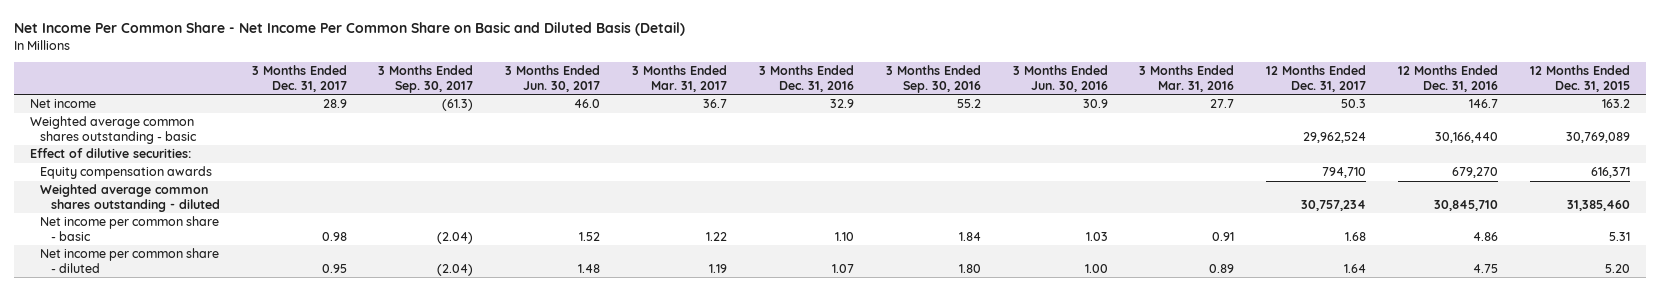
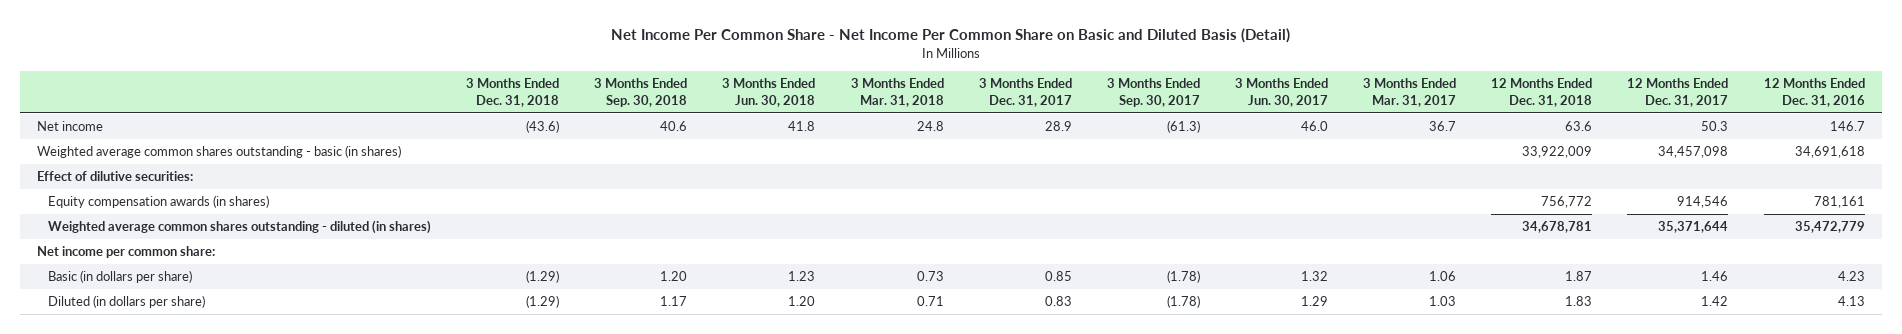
- | 3 Months Ended Dec. 31, 2017 | 3 Months Ended Sep. 30, 2017 | 3 Months Ended Jun. 30, 2017 | 3 Months Ended Mar. 31, 2017 | 3 Months Ended Dec. 31, 2016 | 3 Months Ended Sep. 30, 2016 | 3 Months Ended Jun. 30, 2016 | 3 Months Ended Mar. 31, 2016 | 12 Months Ended Dec. 31, 2017 | 12 Months Ended Dec. 31, 2016 | 12 Months Ended Dec. 31, 2015
+ | 3 Months Ended Dec. 31, 2018 | 3 Months Ended Sep. 30, 2018 | 3 Months Ended Jun. 30, 2018 | 3 Months Ended Mar. 31, 2018 | 3 Months Ended Dec. 31, 2017 | 3 Months Ended Sep. 30, 2017 | 3 Months Ended Jun. 30, 2017 | 3 Months Ended Mar. 31, 2017 | 12 Months Ended Dec. 31, 2018 | 12 Months Ended Dec. 31, 2017 | 12 Months Ended Dec. 31, 2016
- Weighted average common shares outstanding - basic | | | | | | | | | 29,962,524 | 30,166,440 | 30,769,089
+ Weighted average common shares outstanding - basic (in shares) | | | | | | | | | 33,922,009 | 34,457,098 | 34,691,618
- Equity compensation awards | | | | | | | | | 794,710 | 679,270 | 616,371
- Weighted average common shares outstanding - diluted | | | | | | | | | 30,757,234 | 30,845,710 | 31,385,460
- Net income per common share - basic | 0.98 | (2.04) | 1.52 | 1.22 | 1.10 | 1.84 | 1.03 | 0.91 | 1.68 | 4.86 | 5.31
- Net income per common share - diluted | 0.95 | (2.04) | 1.48 | 1.19 | 1.07 | 1.80 | 1.00 | 0.89 | 1.64 | 4.75 | 5.20
+ Equity compensation awards (in shares) | | | | | | | | | 756,772 | 914,546 | 781,161
+ Weighted average common shares outstanding - diluted (in shares) | | | | | | | | | 34,678,781 | 35,371,644 | 35,472,779
+ Net income per common share:
+ Basic (in dollars per share) | (1.29) | 1.20 | 1.23 | 0.73 | 0.85 | (1.78) | 1.32 | 1.06 | 1.87 | 1.46 | 4.23
+ Diluted (in dollars per share) | (1.29) | 1.17 | 1.20 | 0.71 | 0.83 | (1.78) | 1.29 | 1.03 | 1.83 | 1.42 | 4.13

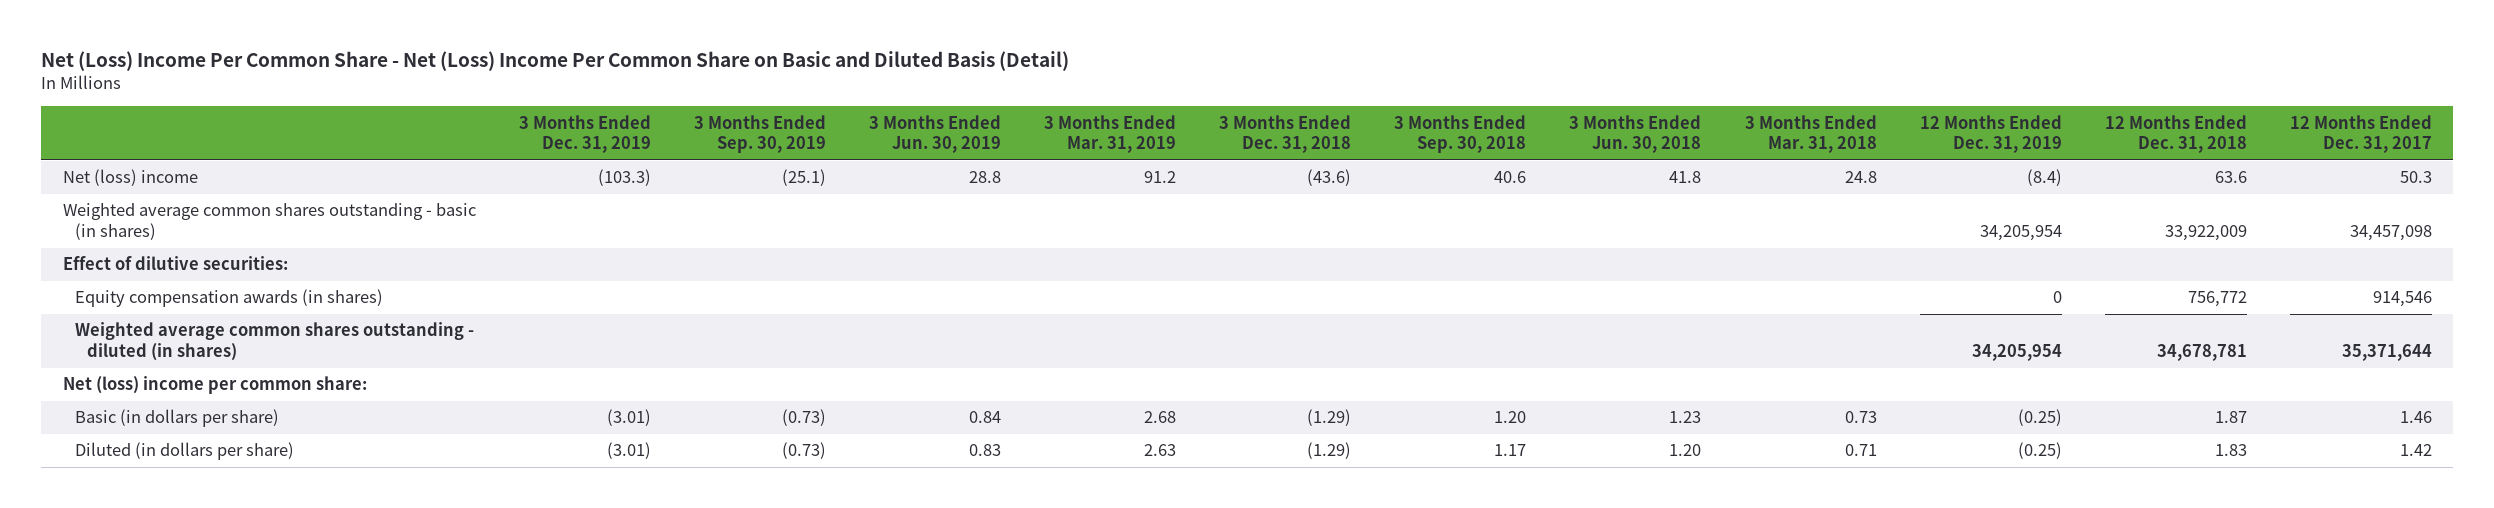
- Net Income Per Common Share - Net Income Per Common Share on Basic and Diluted Basis (Detail)
+ Net (Loss) Income Per Common Share - Net (Loss) Income Per Common Share on Basic and Diluted Basis (Detail)
- | 3 Months Ended Dec. 31, 2018 | 3 Months Ended Sep. 30, 2018 | 3 Months Ended Jun. 30, 2018 | 3 Months Ended Mar. 31, 2018 | 3 Months Ended Dec. 31, 2017 | 3 Months Ended Sep. 30, 2017 | 3 Months Ended Jun. 30, 2017 | 3 Months Ended Mar. 31, 2017 | 12 Months Ended Dec. 31, 2018 | 12 Months Ended Dec. 31, 2017 | 12 Months Ended Dec. 31, 2016
+ | 3 Months Ended Dec. 31, 2019 | 3 Months Ended Sep. 30, 2019 | 3 Months Ended Jun. 30, 2019 | 3 Months Ended Mar. 31, 2019 | 3 Months Ended Dec. 31, 2018 | 3 Months Ended Sep. 30, 2018 | 3 Months Ended Jun. 30, 2018 | 3 Months Ended Mar. 31, 2018 | 12 Months Ended Dec. 31, 2019 | 12 Months Ended Dec. 31, 2018 | 12 Months Ended Dec. 31, 2017
- Net income | (43.6) | 40.6 | 41.8 | 24.8 | 28.9 | (61.3) | 46.0 | 36.7 | 63.6 | 50.3 | 146.7
+ Net (loss) income | (103.3) | (25.1) | 28.8 | 91.2 | (43.6) | 40.6 | 41.8 | 24.8 | (8.4) | 63.6 | 50.3
- Net income per common share:
+ Net (loss) income per common share:

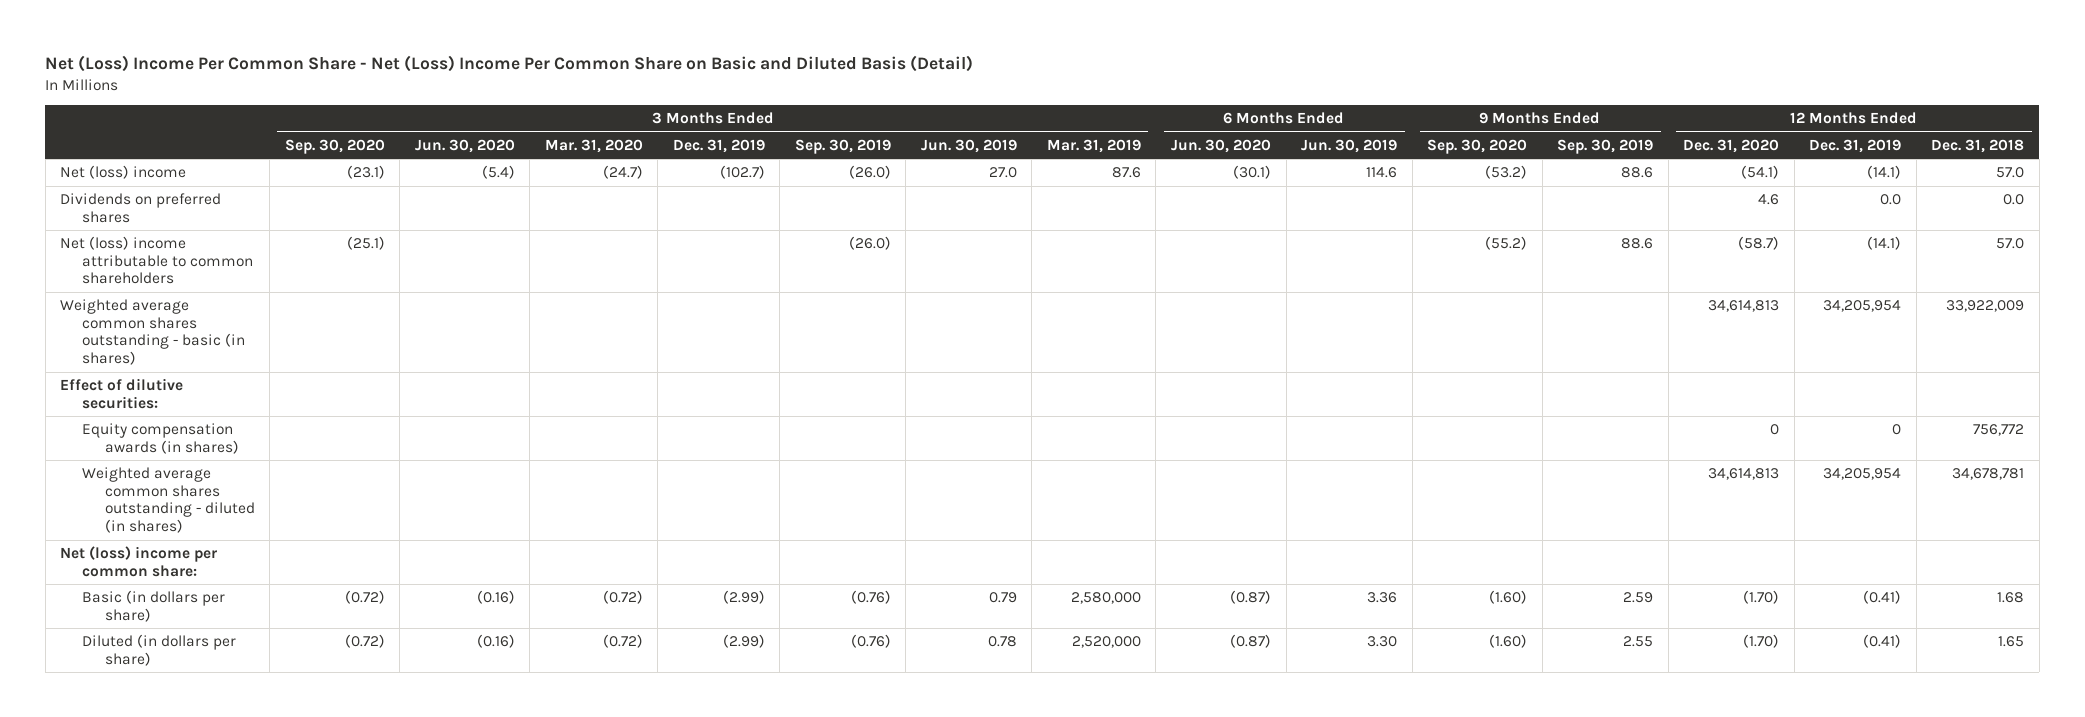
- | 3 Months Ended Dec. 31, 2019 | 3 Months Ended Sep. 30, 2019 | 3 Months Ended Jun. 30, 2019 | 3 Months Ended Mar. 31, 2019 | 3 Months Ended Dec. 31, 2018 | 3 Months Ended Sep. 30, 2018 | 3 Months Ended Jun. 30, 2018 | 3 Months Ended Mar. 31, 2018 | 12 Months Ended Dec. 31, 2019 | 12 Months Ended Dec. 31, 2018 | 12 Months Ended Dec. 31, 2017
+ | 3 Months Ended Sep. 30, 2020 | 3 Months Ended Jun. 30, 2020 | 3 Months Ended Mar. 31, 2020 | 3 Months Ended Dec. 31, 2019 | 3 Months Ended Sep. 30, 2019 | 3 Months Ended Jun. 30, 2019 | 3 Months Ended Mar. 31, 2019 | 6 Months Ended Jun. 30, 2020 | 6 Months Ended Jun. 30, 2019 | 9 Months Ended Sep. 30, 2020 | 9 Months Ended Sep. 30, 2019 | 12 Months Ended Dec. 31, 2020 | 12 Months Ended Dec. 31, 2019 | 12 Months Ended Dec. 31, 2018
- Net (loss) income | (103.3) | (25.1) | 28.8 | 91.2 | (43.6) | 40.6 | 41.8 | 24.8 | (8.4) | 63.6 | 50.3
+ Net (loss) income | (23.1) | (5.4) | (24.7) | (102.7) | (26.0) | 27.0 | 87.6 | (30.1) | 114.6 | (53.2) | 88.6 | (54.1) | (14.1) | 57.0
+ Dividends on preferred shares | | | | | | | | | | | | 4.6 | 0.0 | 0.0
+ Net (loss) income attributable to common shareholders | (25.1) | | | | (26.0) | | | | | (55.2) | 88.6 | (58.7) | (14.1) | 57.0
- Basic (in dollars per share) | (3.01) | (0.73) | 0.84 | 2.68 | (1.29) | 1.20 | 1.23 | 0.73 | (0.25) | 1.87 | 1.46
- Diluted (in dollars per share) | (3.01) | (0.73) | 0.83 | 2.63 | (1.29) | 1.17 | 1.20 | 0.71 | (0.25) | 1.83 | 1.42
+ Basic (in dollars per share) | (0.72) | (0.16) | (0.72) | (2.99) | (0.76) | 0.79 | 2,580,000 | (0.87) | 3.36 | (1.60) | 2.59 | (1.70) | (0.41) | 1.68
+ Diluted (in dollars per share) | (0.72) | (0.16) | (0.72) | (2.99) | (0.76) | 0.78 | 2,520,000 | (0.87) | 3.30 | (1.60) | 2.55 | (1.70) | (0.41) | 1.65

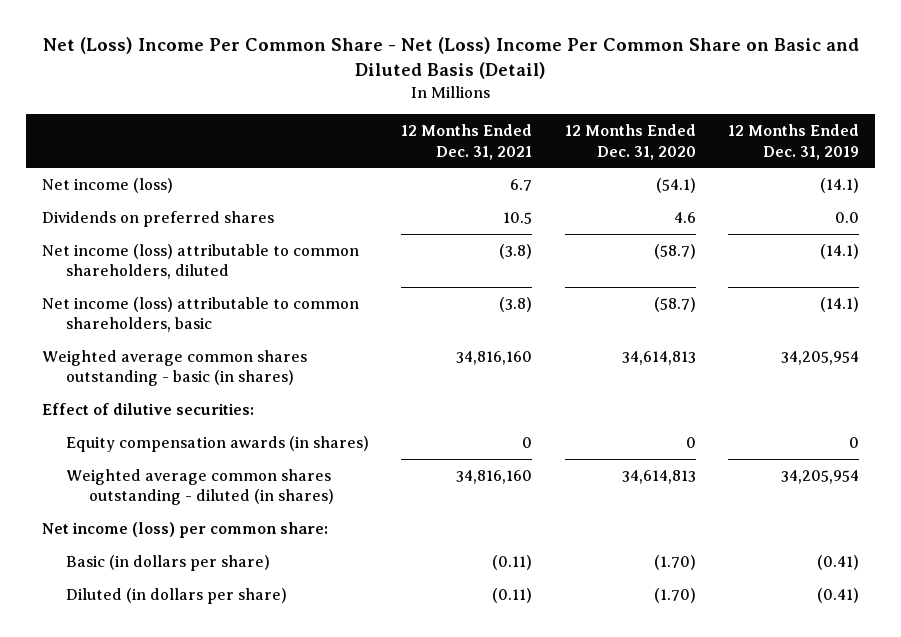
- | 3 Months Ended Sep. 30, 2020 | 3 Months Ended Jun. 30, 2020 | 3 Months Ended Mar. 31, 2020 | 3 Months Ended Dec. 31, 2019 | 3 Months Ended Sep. 30, 2019 | 3 Months Ended Jun. 30, 2019 | 3 Months Ended Mar. 31, 2019 | 6 Months Ended Jun. 30, 2020 | 6 Months Ended Jun. 30, 2019 | 9 Months Ended Sep. 30, 2020 | 9 Months Ended Sep. 30, 2019 | 12 Months Ended Dec. 31, 2020 | 12 Months Ended Dec. 31, 2019 | 12 Months Ended Dec. 31, 2018
+ | 12 Months Ended Dec. 31, 2021 | 12 Months Ended Dec. 31, 2020 | 12 Months Ended Dec. 31, 2019
- Net (loss) income | (23.1) | (5.4) | (24.7) | (102.7) | (26.0) | 27.0 | 87.6 | (30.1) | 114.6 | (53.2) | 88.6 | (54.1) | (14.1) | 57.0
+ Net income (loss) | 6.7 | (54.1) | (14.1)
- Net (loss) income attributable to common shareholders | (25.1) | | | | (26.0) | | | | | (55.2) | 88.6 | (58.7) | (14.1) | 57.0
+ Net income (loss) attributable to common shareholders, diluted | (3.8) | (58.7) | (14.1)
+ Net income (loss) attributable to common shareholders, basic | (3.8) | (58.7) | (14.1)
- Net (loss) income per common share:
+ Net income (loss) per common share:

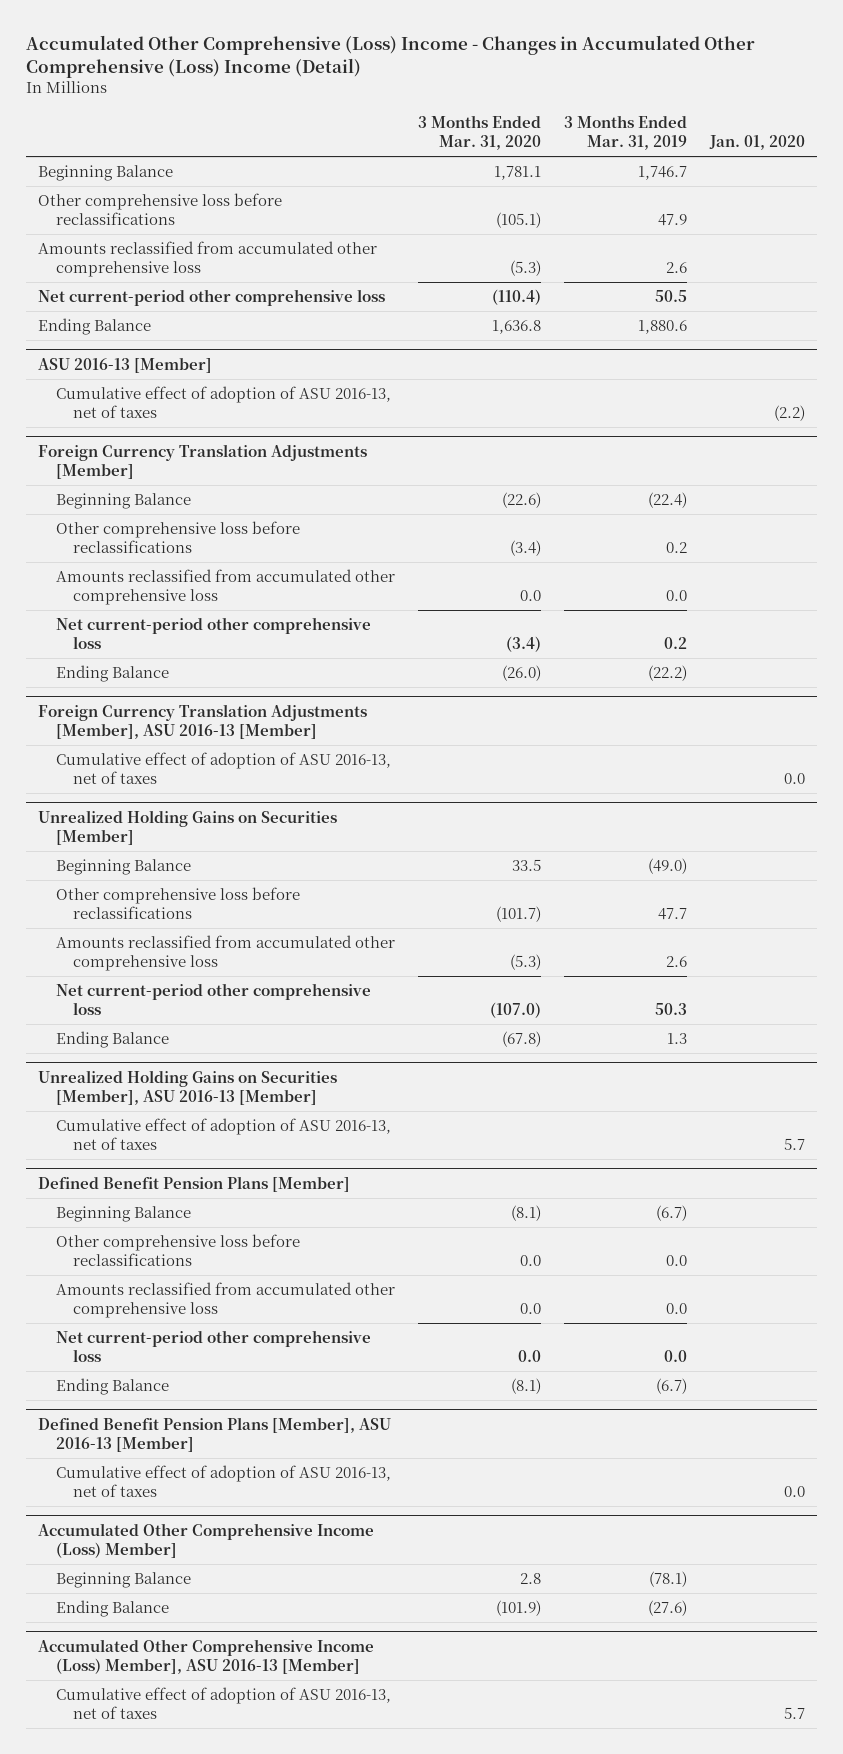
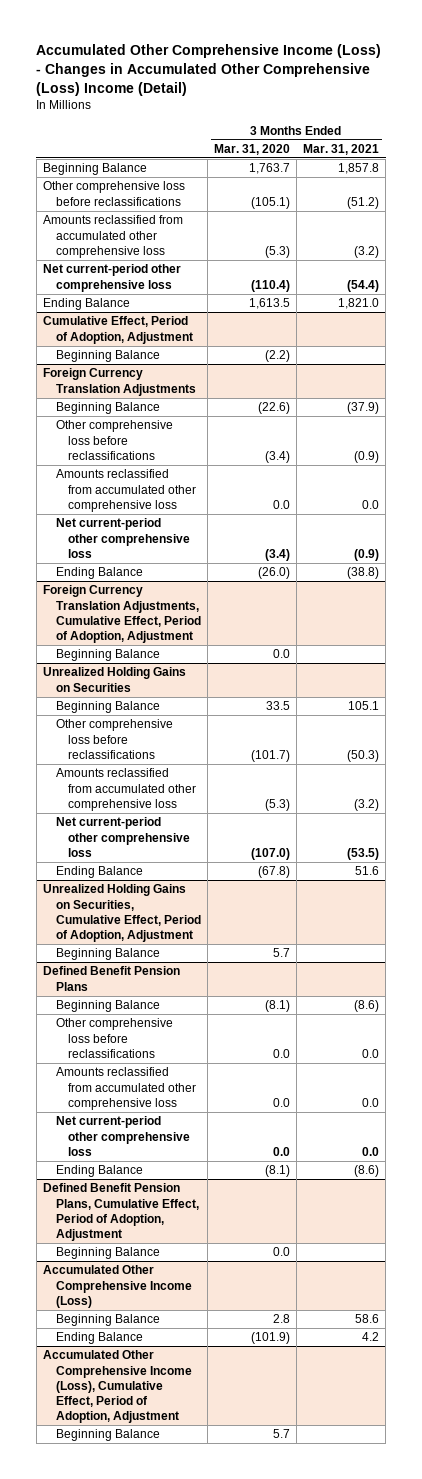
- Accumulated Other Comprehensive (Loss) Income - Changes in Accumulated Other Comprehensive (Loss) Income (Detail)
+ Accumulated Other Comprehensive Income (Loss) - Changes in Accumulated Other Comprehensive (Loss) Income (Detail)
- | 3 Months Ended Mar. 31, 2020 | 3 Months Ended Mar. 31, 2019 | Jan. 01, 2020
+ | 3 Months Ended Mar. 31, 2020 | 3 Months Ended Mar. 31, 2021
- Beginning Balance | 1,781.1 | 1,746.7 |
+ Beginning Balance | 1,763.7 | 1,857.8
- Ending Balance | 1,636.8 | 1,880.6 |
- ASU 2016-13 [Member]
- Cumulative effect of adoption of ASU 2016-13, net of taxes | | | (2.2)
- Foreign Currency Translation Adjustments [Member]
+ Ending Balance | 1,613.5 | 1,821.0
+ Cumulative Effect, Period of Adoption, Adjustment
+ Beginning Balance | (2.2) |
+ Foreign Currency Translation Adjustments
- Foreign Currency Translation Adjustments [Member], ASU 2016-13 [Member]
- Cumulative effect of adoption of ASU 2016-13, net of taxes | | | 0.0
- Unrealized Holding Gains on Securities [Member]
+ Foreign Currency Translation Adjustments, Cumulative Effect, Period of Adoption, Adjustment
+ Beginning Balance | 0.0 |
+ Unrealized Holding Gains on Securities
- Unrealized Holding Gains on Securities [Member], ASU 2016-13 [Member]
- Cumulative effect of adoption of ASU 2016-13, net of taxes | | | 5.7
- Defined Benefit Pension Plans [Member]
+ Unrealized Holding Gains on Securities, Cumulative Effect, Period of Adoption, Adjustment
+ Beginning Balance | 5.7 |
+ Defined Benefit Pension Plans
- Defined Benefit Pension Plans [Member], ASU 2016-13 [Member]
- Cumulative effect of adoption of ASU 2016-13, net of taxes | | | 0.0
- Accumulated Other Comprehensive Income (Loss) Member]
+ Defined Benefit Pension Plans, Cumulative Effect, Period of Adoption, Adjustment
+ Beginning Balance | 0.0 |
+ Accumulated Other Comprehensive Income (Loss)
- Accumulated Other Comprehensive Income (Loss) Member], ASU 2016-13 [Member]
- Cumulative effect of adoption of ASU 2016-13, net of taxes | | | 5.7
+ Accumulated Other Comprehensive Income (Loss), Cumulative Effect, Period of Adoption, Adjustment
+ Beginning Balance | 5.7 |

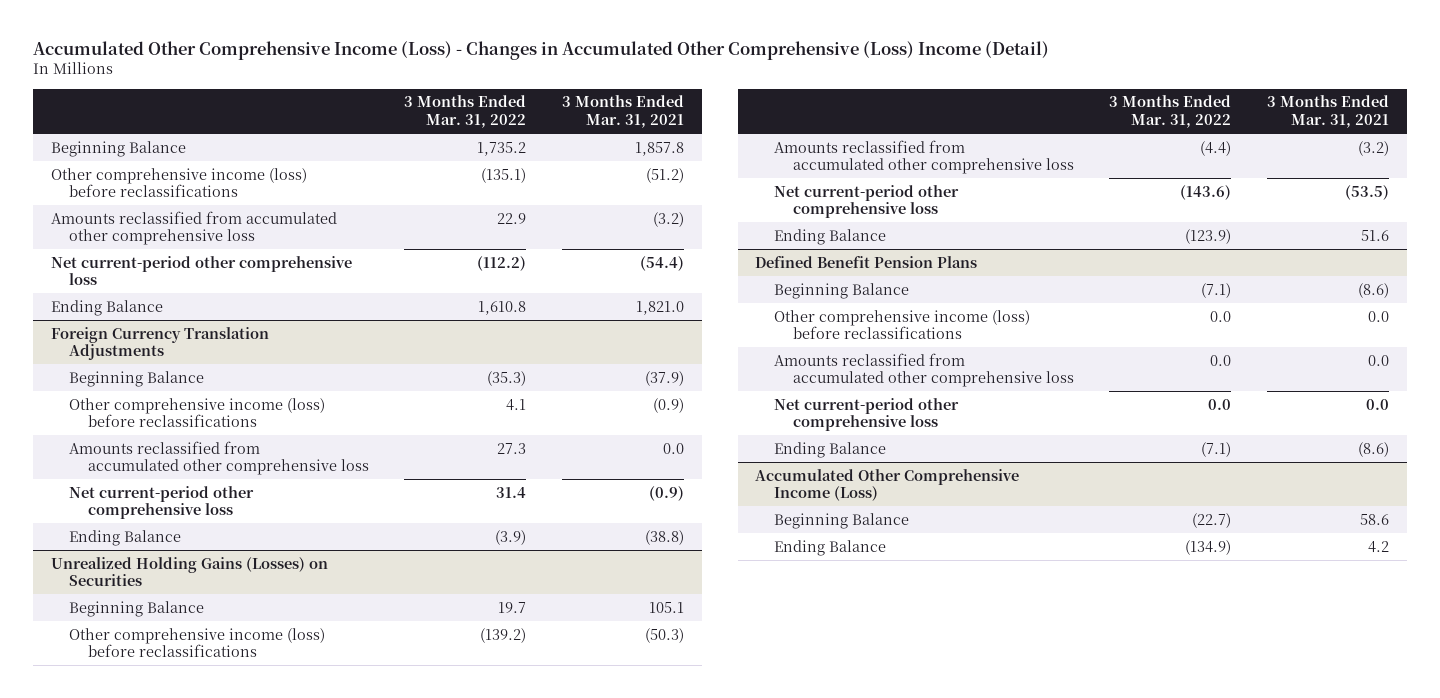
- | 3 Months Ended Mar. 31, 2020 | 3 Months Ended Mar. 31, 2021
+ | 3 Months Ended Mar. 31, 2022 | 3 Months Ended Mar. 31, 2021
- Other comprehensive loss before reclassifications | (105.1) | (51.2)
+ Other comprehensive income (loss) before reclassifications | (135.1) | (51.2)
- Cumulative Effect, Period of Adoption, Adjustment
- Beginning Balance | (2.2) |
@ Foreign Currency Translation Adjustments
- Other comprehensive loss before reclassifications | (3.4) | (0.9)
+ Other comprehensive income (loss) before reclassifications | 4.1 | (0.9)
- Foreign Currency Translation Adjustments, Cumulative Effect, Period of Adoption, Adjustment
- Beginning Balance | 0.0 |
- Unrealized Holding Gains on Securities
+ Unrealized Holding Gains (Losses) on Securities
- Other comprehensive loss before reclassifications | (101.7) | (50.3)
+ Other comprehensive income (loss) before reclassifications | (139.2) | (50.3)
- Unrealized Holding Gains on Securities, Cumulative Effect, Period of Adoption, Adjustment
- Beginning Balance | 5.7 |
@ Defined Benefit Pension Plans
- Other comprehensive loss before reclassifications | 0.0 | 0.0
+ Other comprehensive income (loss) before reclassifications | 0.0 | 0.0
- Defined Benefit Pension Plans, Cumulative Effect, Period of Adoption, Adjustment
- Beginning Balance | 0.0 |
- Accumulated Other Comprehensive Income (Loss), Cumulative Effect, Period of Adoption, Adjustment
- Beginning Balance | 5.7 |

